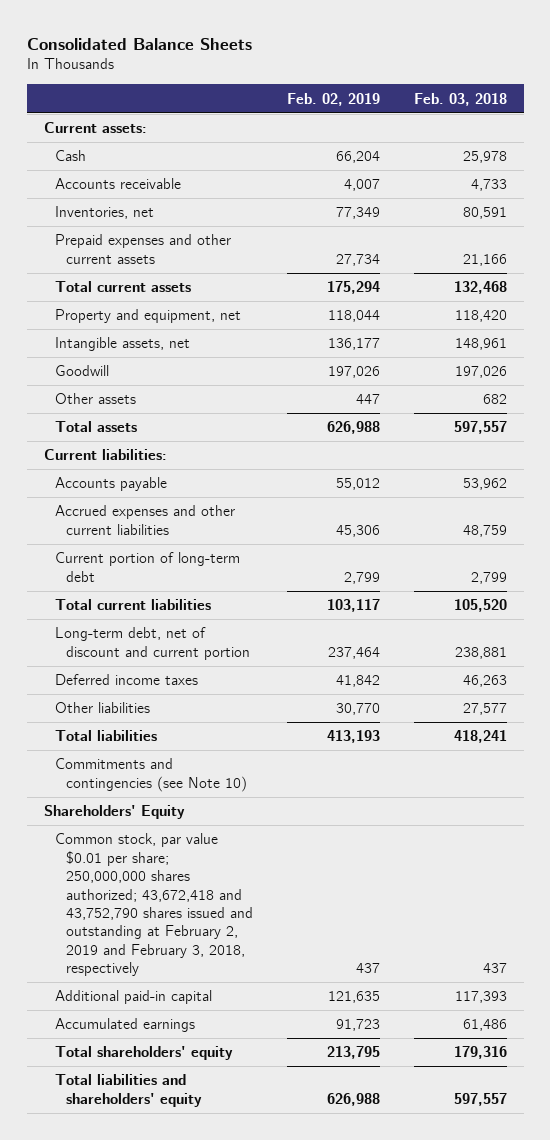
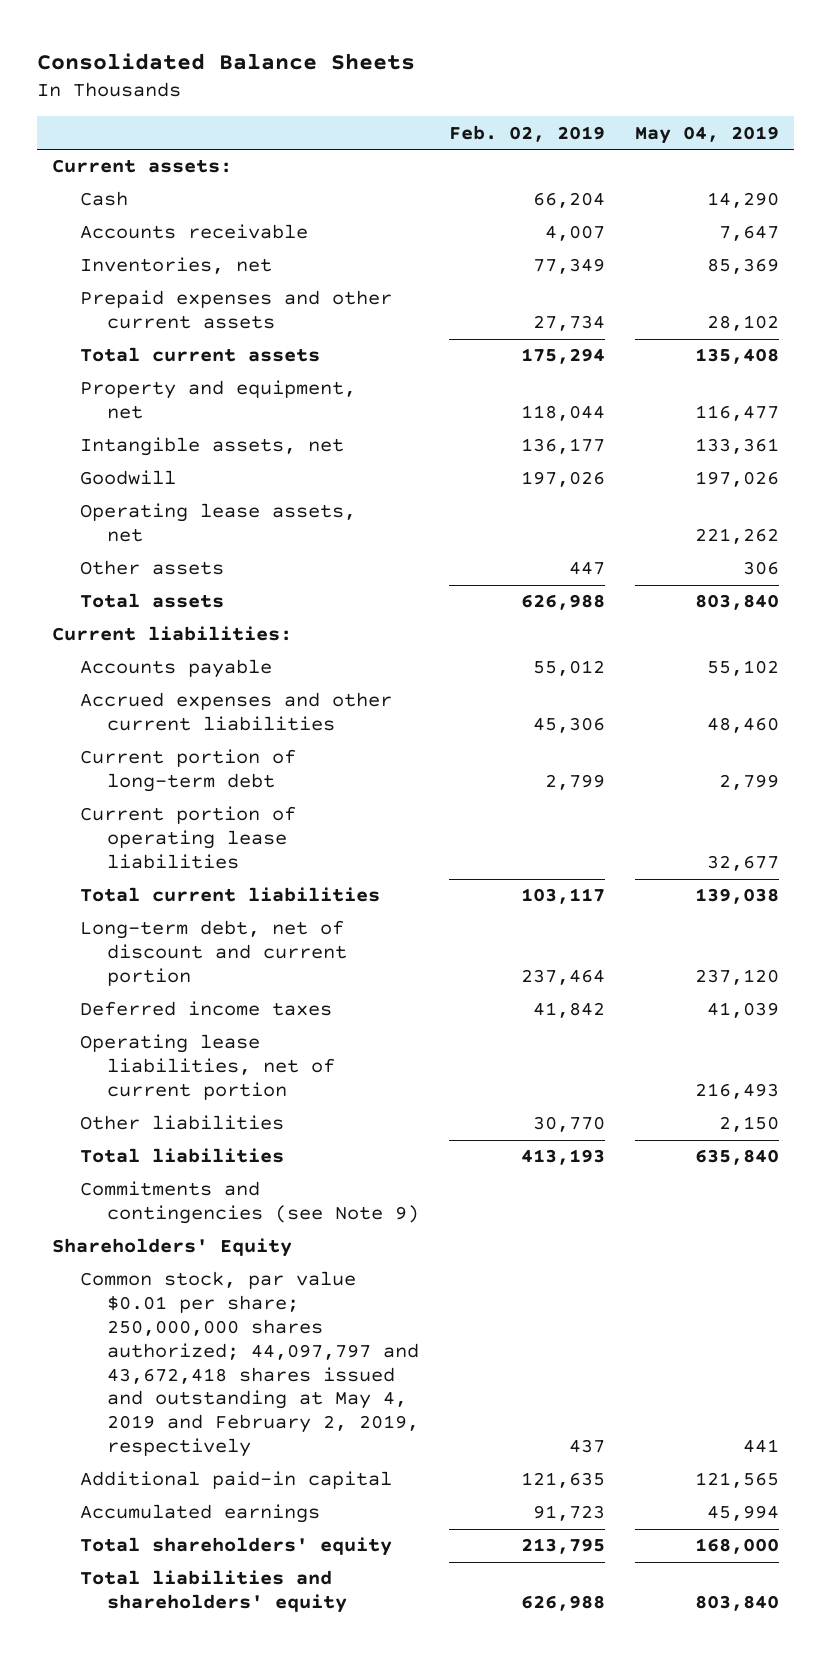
- | Feb. 02, 2019 | Feb. 03, 2018
+ | Feb. 02, 2019 | May 04, 2019
+ Operating lease assets, net | | 221,262
+ Current portion of operating lease liabilities | | 32,677
+ Operating lease liabilities, net of current portion | | 216,493
- Commitments and contingencies (see Note 10)
+ Commitments and contingencies (see Note 9)
- Common stock, par value $0.01 per share; 250,000,000 shares authorized; 43,672,418 and 43,752,790 shares issued and outstanding at February 2, 2019 and February 3, 2018, respectively | 437 | 437
+ Common stock, par value $0.01 per share; 250,000,000 shares authorized; 44,097,797 and 43,672,418 shares issued and outstanding at May 4, 2019 and February 2, 2019, respectively | 437 | 441

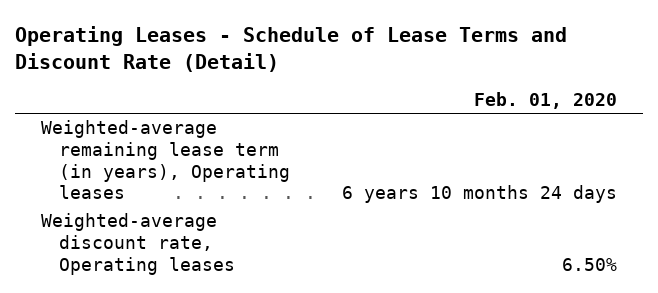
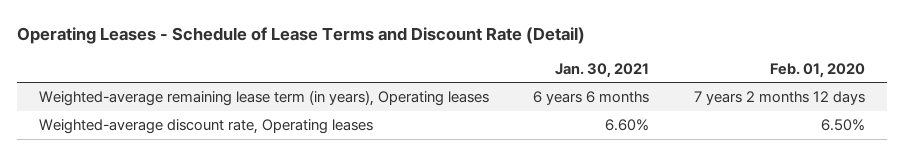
- | Feb. 01, 2020
+ | Jan. 30, 2021 | Feb. 01, 2020
- Weighted-average remaining lease term (in years), Operating leases | 6 years 10 months 24 days
+ Weighted-average remaining lease term (in years), Operating leases | 6 years 6 months | 7 years 2 months 12 days

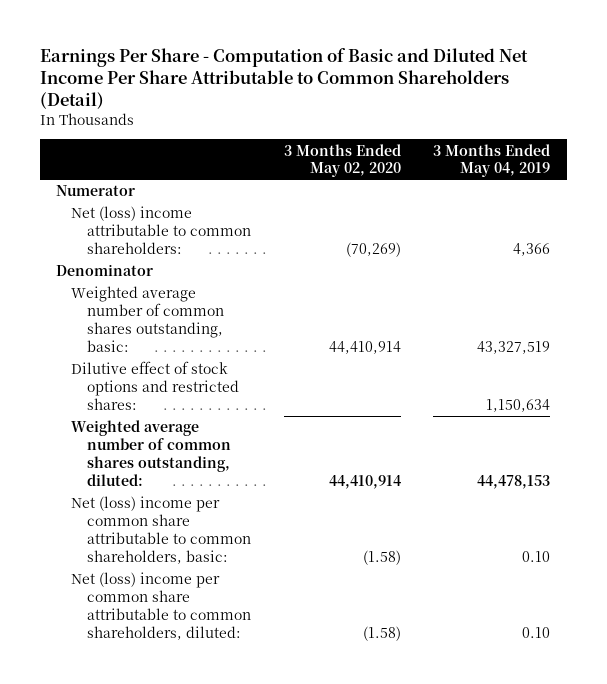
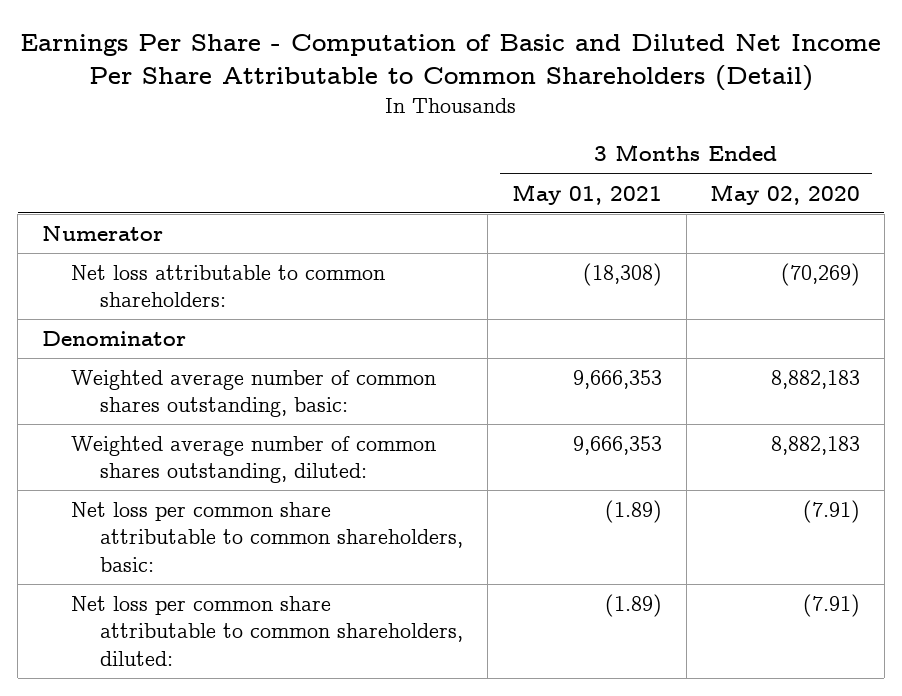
- | 3 Months Ended May 02, 2020 | 3 Months Ended May 04, 2019
+ | 3 Months Ended May 01, 2021 | 3 Months Ended May 02, 2020
- Net (loss) income attributable to common shareholders: | (70,269) | 4,366
+ Net loss attributable to common shareholders: | (18,308) | (70,269)
- Weighted average number of common shares outstanding, basic: | 44,410,914 | 43,327,519
- Dilutive effect of stock options and restricted shares: | | 1,150,634
- Weighted average number of common shares outstanding, diluted: | 44,410,914 | 44,478,153
- Net (loss) income per common share attributable to common shareholders, basic: | (1.58) | 0.10
- Net (loss) income per common share attributable to common shareholders, diluted: | (1.58) | 0.10
+ Weighted average number of common shares outstanding, basic: | 9,666,353 | 8,882,183
+ Weighted average number of common shares outstanding, diluted: | 9,666,353 | 8,882,183
+ Net loss per common share attributable to common shareholders, basic: | (1.89) | (7.91)
+ Net loss per common share attributable to common shareholders, diluted: | (1.89) | (7.91)

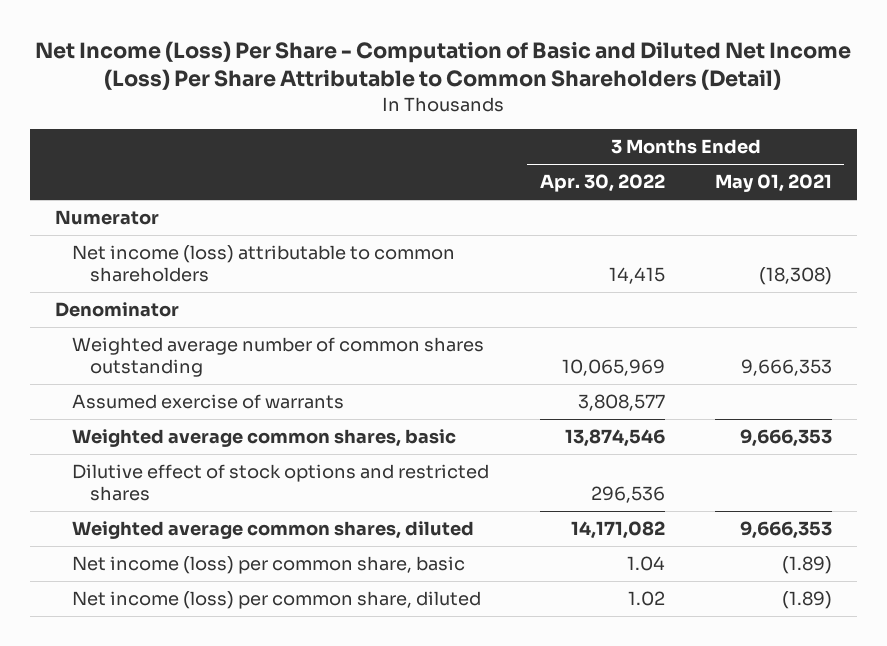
- Earnings Per Share - Computation of Basic and Diluted Net Income Per Share Attributable to Common Shareholders (Detail)
+ Net Income (Loss) Per Share - Computation of Basic and Diluted Net Income (Loss) Per Share Attributable to Common Shareholders (Detail)
- | 3 Months Ended May 01, 2021 | 3 Months Ended May 02, 2020
+ | 3 Months Ended Apr. 30, 2022 | 3 Months Ended May 01, 2021
- Net loss attributable to common shareholders: | (18,308) | (70,269)
+ Net income (loss) attributable to common shareholders | 14,415 | (18,308)
- Weighted average number of common shares outstanding, basic: | 9,666,353 | 8,882,183
- Weighted average number of common shares outstanding, diluted: | 9,666,353 | 8,882,183
- Net loss per common share attributable to common shareholders, basic: | (1.89) | (7.91)
- Net loss per common share attributable to common shareholders, diluted: | (1.89) | (7.91)
+ Weighted average number of common shares outstanding | 10,065,969 | 9,666,353
+ Assumed exercise of warrants | 3,808,577 |
+ Weighted average common shares, basic | 13,874,546 | 9,666,353
+ Dilutive effect of stock options and restricted shares | 296,536 |
+ Weighted average common shares, diluted | 14,171,082 | 9,666,353
+ Net income (loss) per common share, basic | 1.04 | (1.89)
+ Net income (loss) per common share, diluted | 1.02 | (1.89)

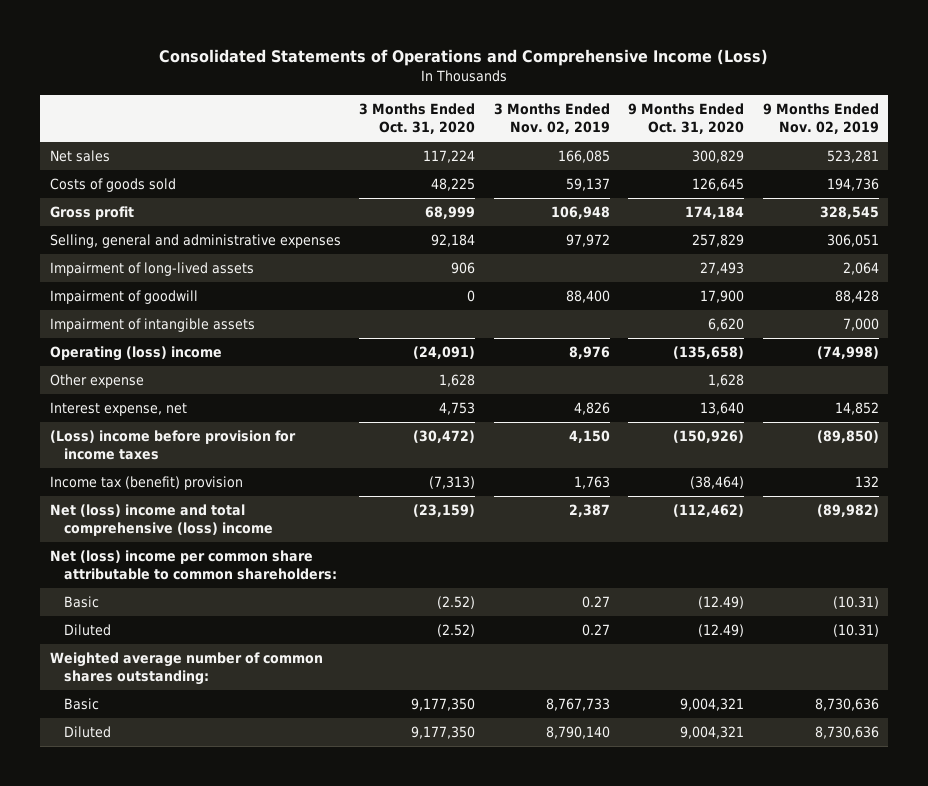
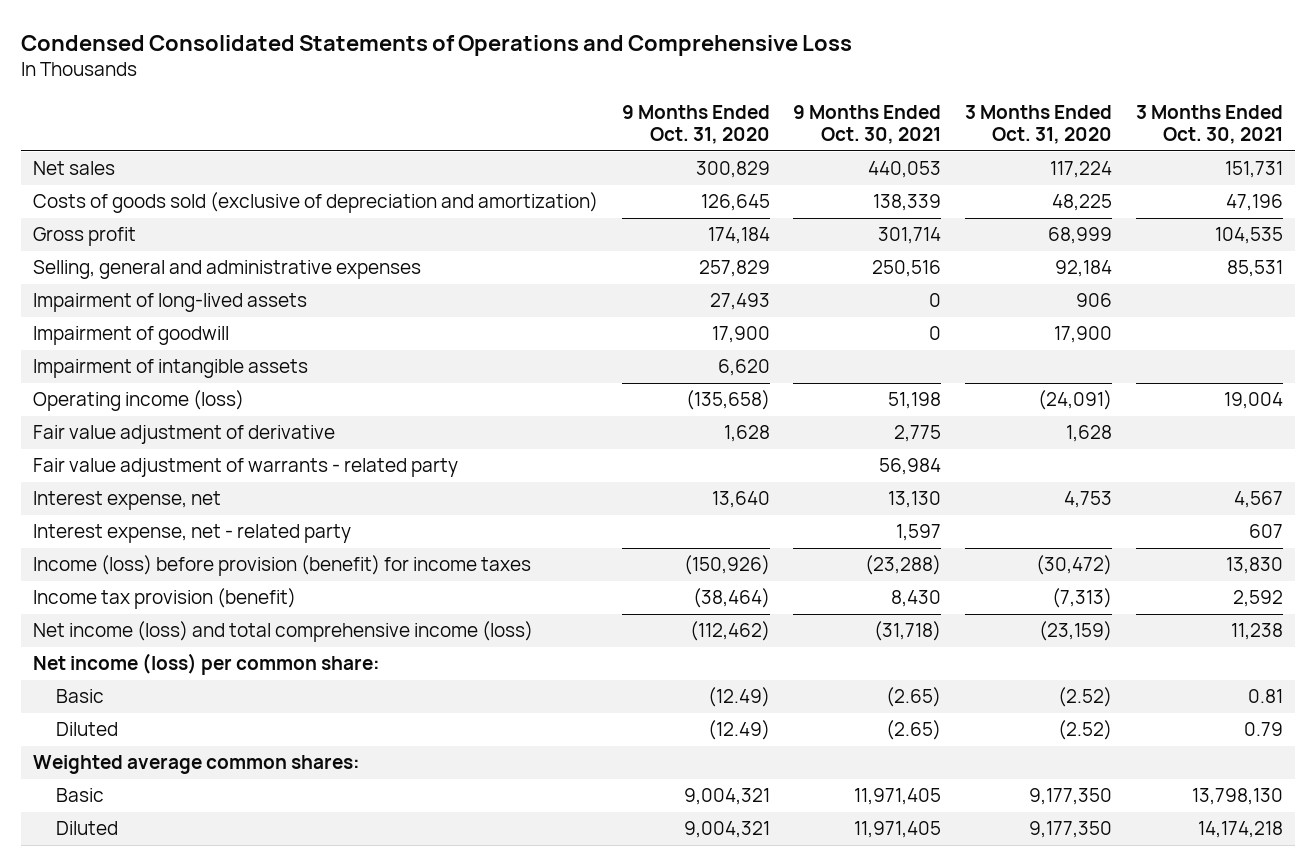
- Consolidated Statements of Operations and Comprehensive Income (Loss)
+ Condensed Consolidated Statements of Operations and Comprehensive Loss
- | 3 Months Ended Oct. 31, 2020 | 3 Months Ended Nov. 02, 2019 | 9 Months Ended Oct. 31, 2020 | 9 Months Ended Nov. 02, 2019
+ | 9 Months Ended Oct. 31, 2020 | 9 Months Ended Oct. 30, 2021 | 3 Months Ended Oct. 31, 2020 | 3 Months Ended Oct. 30, 2021
- Costs of goods sold | 48,225 | 59,137 | 126,645 | 194,736
+ Costs of goods sold (exclusive of depreciation and amortization) | 126,645 | 138,339 | 48,225 | 47,196
- Impairment of goodwill | 0 | 88,400 | 17,900 | 88,428
+ Impairment of goodwill | 17,900 | 0 | 17,900 |
- Operating (loss) income | (24,091) | 8,976 | (135,658) | (74,998)
- Other expense | 1,628 | | 1,628 |
+ Operating income (loss) | (135,658) | 51,198 | (24,091) | 19,004
+ Fair value adjustment of derivative | 1,628 | 2,775 | 1,628 |
+ Fair value adjustment of warrants - related party | | 56,984 | |
- (Loss) income before provision for income taxes | (30,472) | 4,150 | (150,926) | (89,850)
- Income tax (benefit) provision | (7,313) | 1,763 | (38,464) | 132
- Net (loss) income and total comprehensive (loss) income | (23,159) | 2,387 | (112,462) | (89,982)
- Net (loss) income per common share attributable to common shareholders:
+ Interest expense, net - related party | | 1,597 | | 607
+ Income (loss) before provision (benefit) for income taxes | (150,926) | (23,288) | (30,472) | 13,830
+ Income tax provision (benefit) | (38,464) | 8,430 | (7,313) | 2,592
+ Net income (loss) and total comprehensive income (loss) | (112,462) | (31,718) | (23,159) | 11,238
+ Net income (loss) per common share:
- Weighted average number of common shares outstanding:
+ Weighted average common shares:

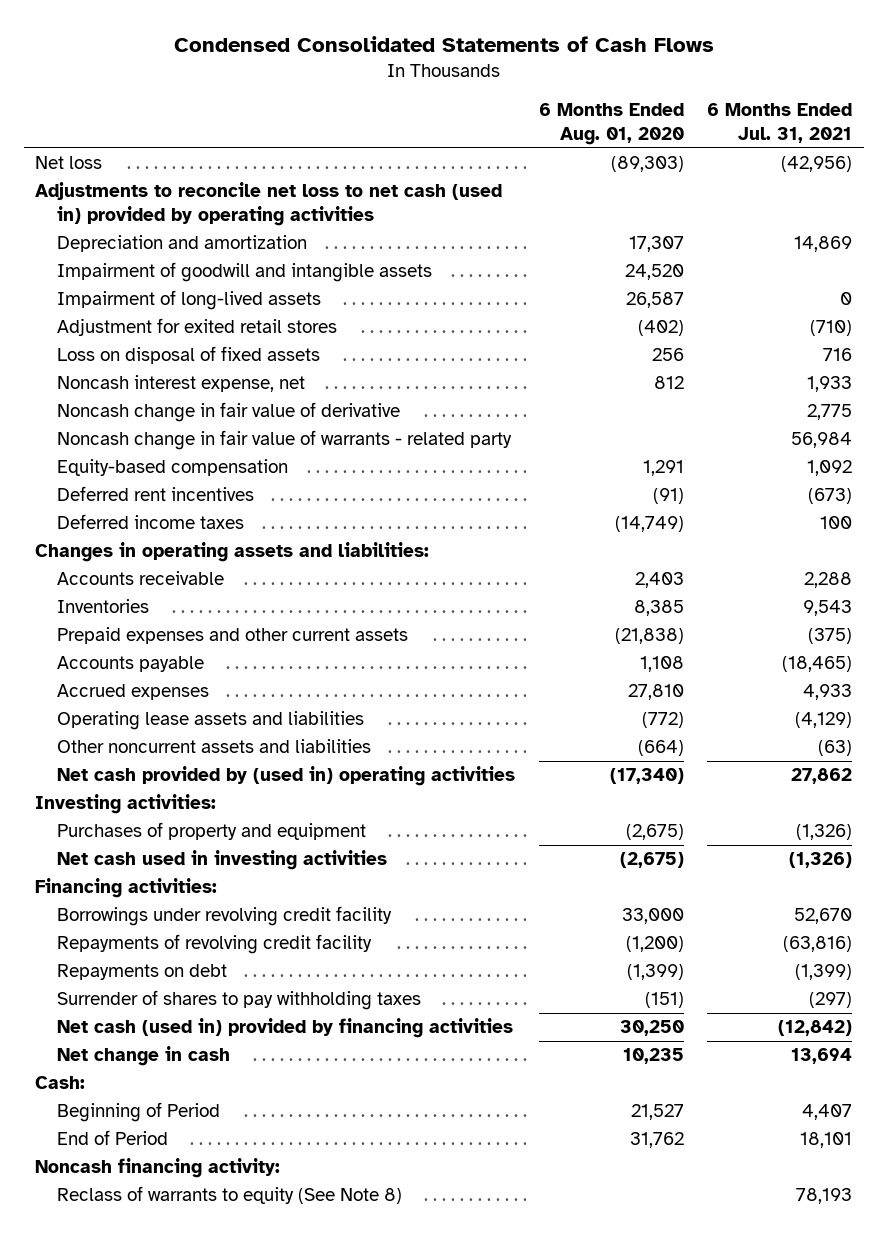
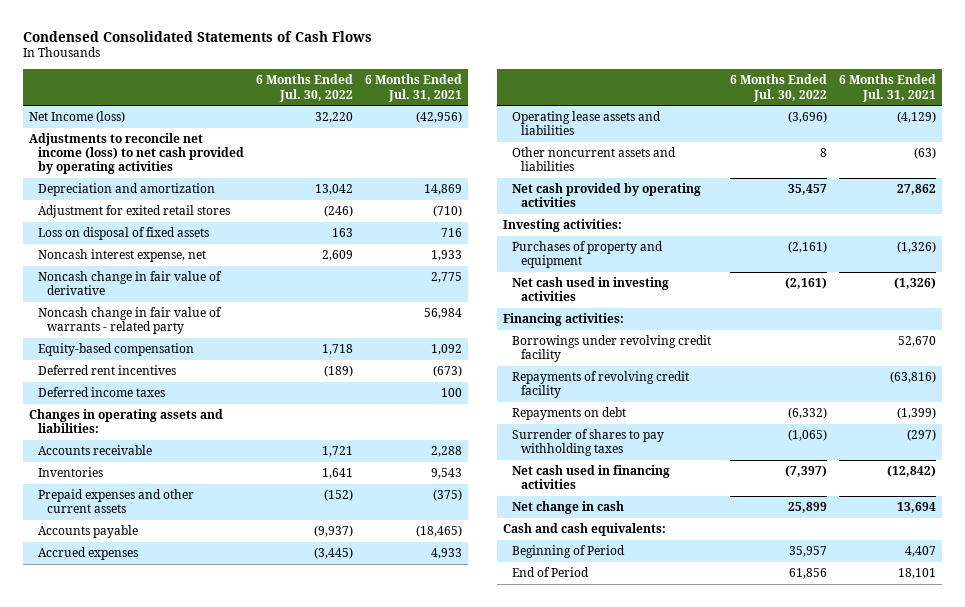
- | 6 Months Ended Aug. 01, 2020 | 6 Months Ended Jul. 31, 2021
+ | 6 Months Ended Jul. 30, 2022 | 6 Months Ended Jul. 31, 2021
- Net loss | (89,303) | (42,956)
- Adjustments to reconcile net loss to net cash (used in) provided by operating activities
+ Net Income (loss) | 32,220 | (42,956)
+ Adjustments to reconcile net income (loss) to net cash provided by operating activities
- Impairment of goodwill and intangible assets | 24,520 |
- Impairment of long-lived assets | 26,587 | 0
- Net cash provided by (used in) operating activities | (17,340) | 27,862
+ Net cash provided by operating activities | 35,457 | 27,862
- Net cash (used in) provided by financing activities | 30,250 | (12,842)
+ Net cash used in financing activities | (7,397) | (12,842)
- Cash:
+ Cash and cash equivalents:
- Noncash financing activity:
- Reclass of warrants to equity (See Note 8) | | 78,193

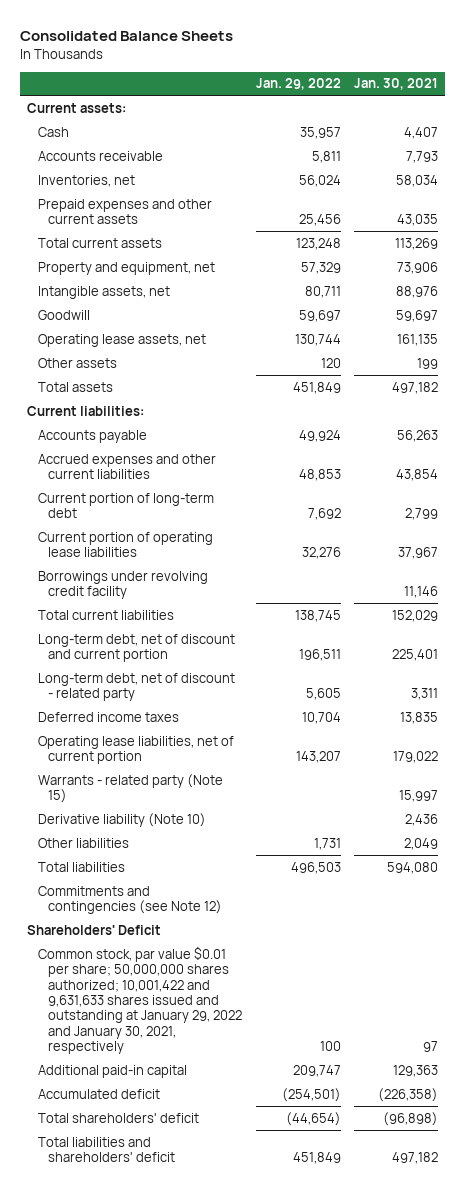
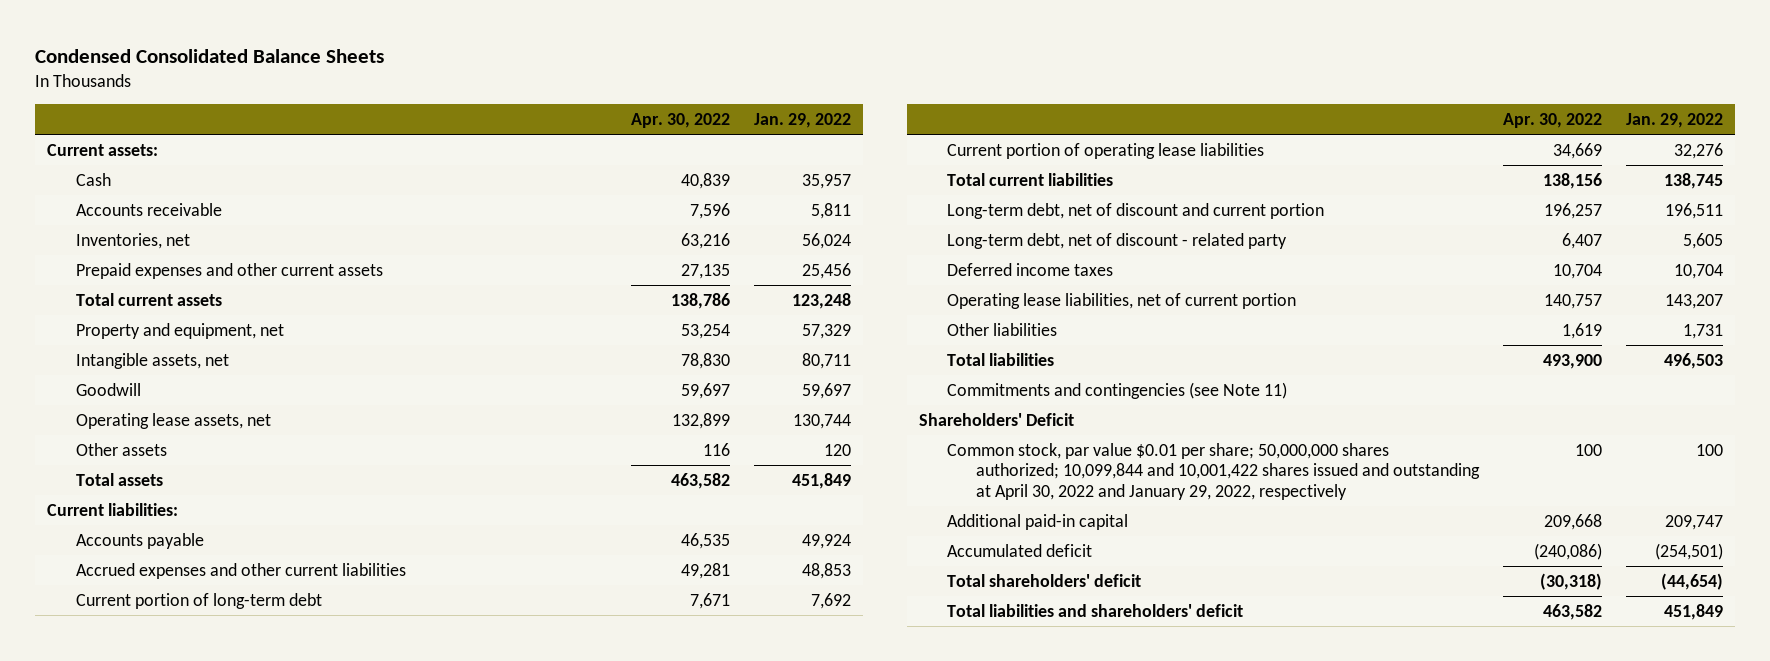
- Consolidated Balance Sheets
+ Condensed Consolidated Balance Sheets
- | Jan. 29, 2022 | Jan. 30, 2021
+ | Apr. 30, 2022 | Jan. 29, 2022
- Borrowings under revolving credit facility | | 11,146
- Warrants - related party (Note 15) | | 15,997
- Derivative liability (Note 10) | | 2,436
- Commitments and contingencies (see Note 12)
+ Commitments and contingencies (see Note 11)
- Common stock, par value $0.01 per share; 50,000,000 shares authorized; 10,001,422 and 9,631,633 shares issued and outstanding at January 29, 2022 and January 30, 2021, respectively | 100 | 97
+ Common stock, par value $0.01 per share; 50,000,000 shares authorized; 10,099,844 and 10,001,422 shares issued and outstanding at April 30, 2022 and January 29, 2022, respectively | 100 | 100

